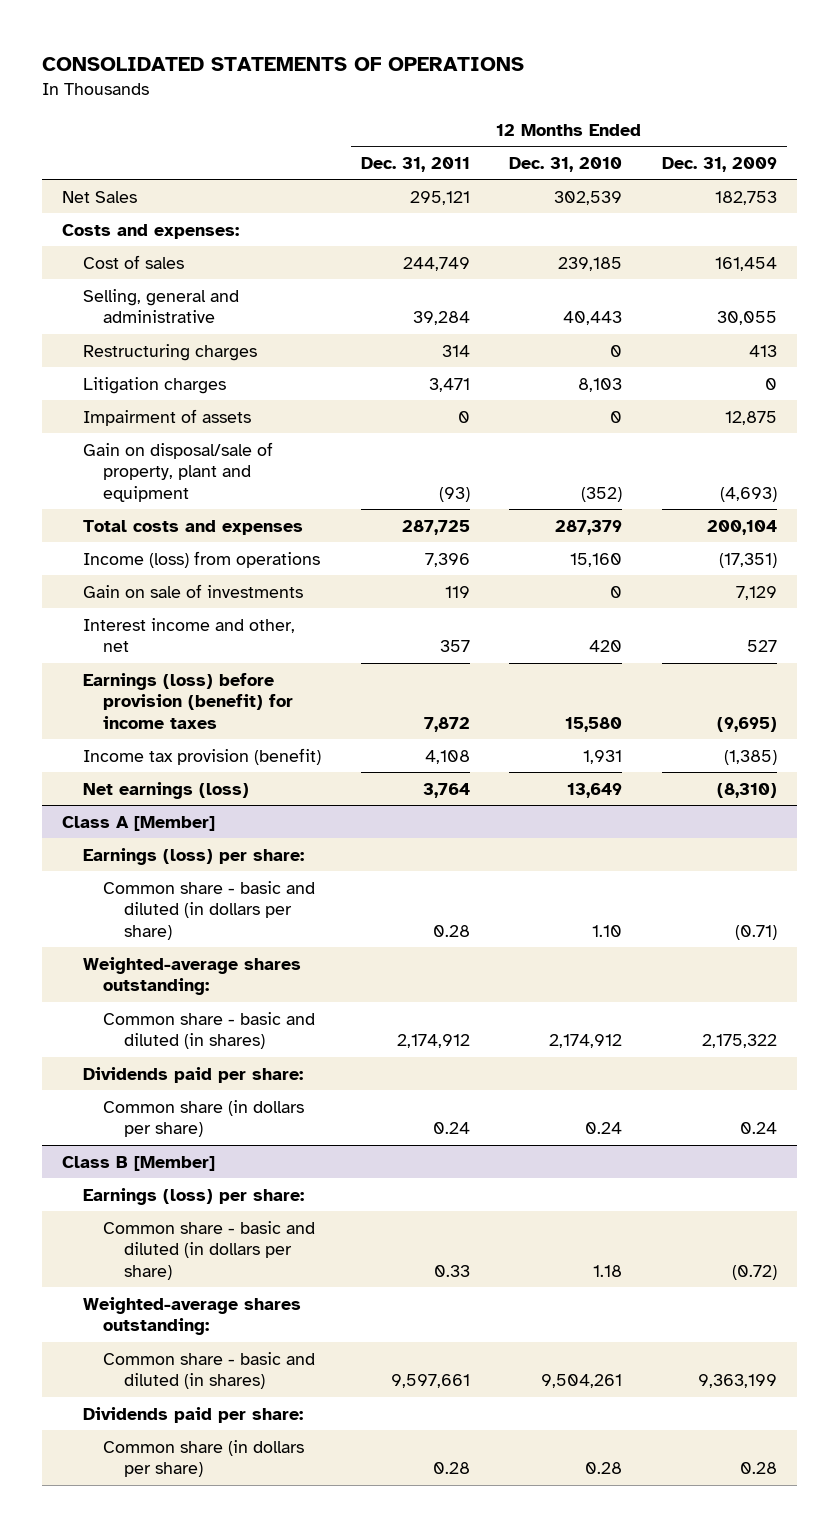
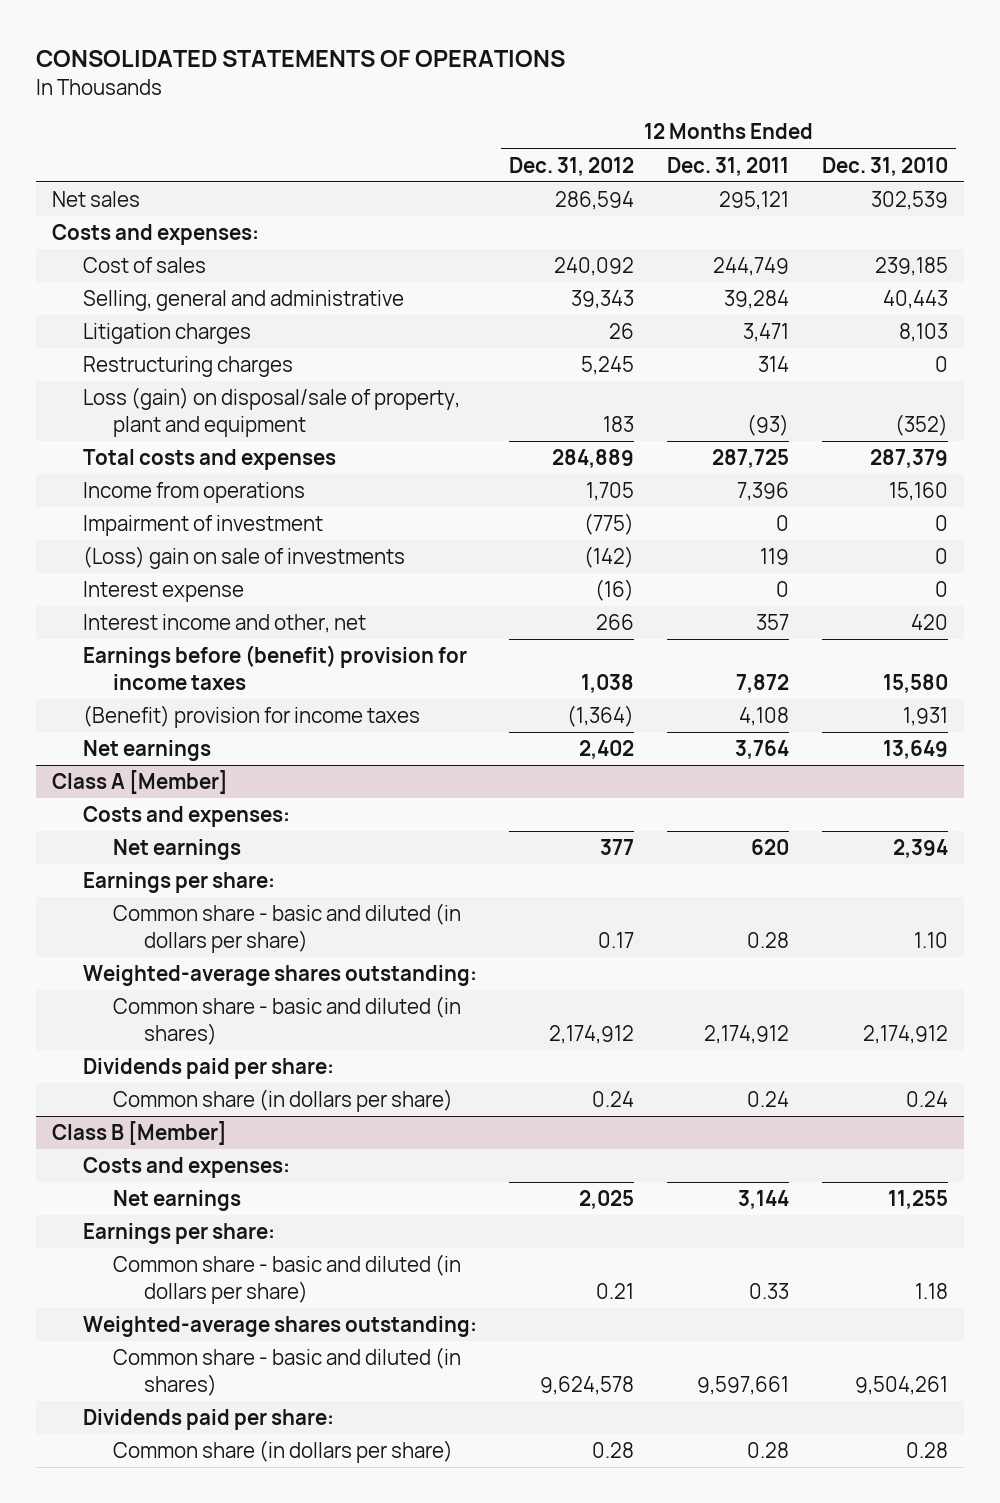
- | 12 Months Ended Dec. 31, 2011 | 12 Months Ended Dec. 31, 2010 | 12 Months Ended Dec. 31, 2009
+ | 12 Months Ended Dec. 31, 2012 | 12 Months Ended Dec. 31, 2011 | 12 Months Ended Dec. 31, 2010
- Net Sales | 295,121 | 302,539 | 182,753
+ Net sales | 286,594 | 295,121 | 302,539
- Impairment of assets | 0 | 0 | 12,875
- Gain on disposal/sale of property, plant and equipment | (93) | (352) | (4,693)
moved down: Restructuring charges | 5,245 | 314 | 0
+ Loss (gain) on disposal/sale of property, plant and equipment | 183 | (93) | (352)
- Income (loss) from operations | 7,396 | 15,160 | (17,351)
- Gain on sale of investments | 119 | 0 | 7,129
+ Income from operations | 1,705 | 7,396 | 15,160
+ Impairment of investment | (775) | 0 | 0
+ (Loss) gain on sale of investments | (142) | 119 | 0
+ Interest expense | (16) | 0 | 0
- Earnings (loss) before provision (benefit) for income taxes | 7,872 | 15,580 | (9,695)
- Income tax provision (benefit) | 4,108 | 1,931 | (1,385)
- Net earnings (loss) | 3,764 | 13,649 | (8,310)
+ Earnings before (benefit) provision for income taxes | 1,038 | 7,872 | 15,580
+ (Benefit) provision for income taxes | (1,364) | 4,108 | 1,931
+ Net earnings | 2,402 | 3,764 | 13,649
@ Class A [Member]
- Earnings (loss) per share:
+ Costs and expenses:
+ Net earnings | 377 | 620 | 2,394
+ Earnings per share:
@ Class B [Member]
- Earnings (loss) per share:
+ Costs and expenses:
+ Net earnings | 2,025 | 3,144 | 11,255
+ Earnings per share:

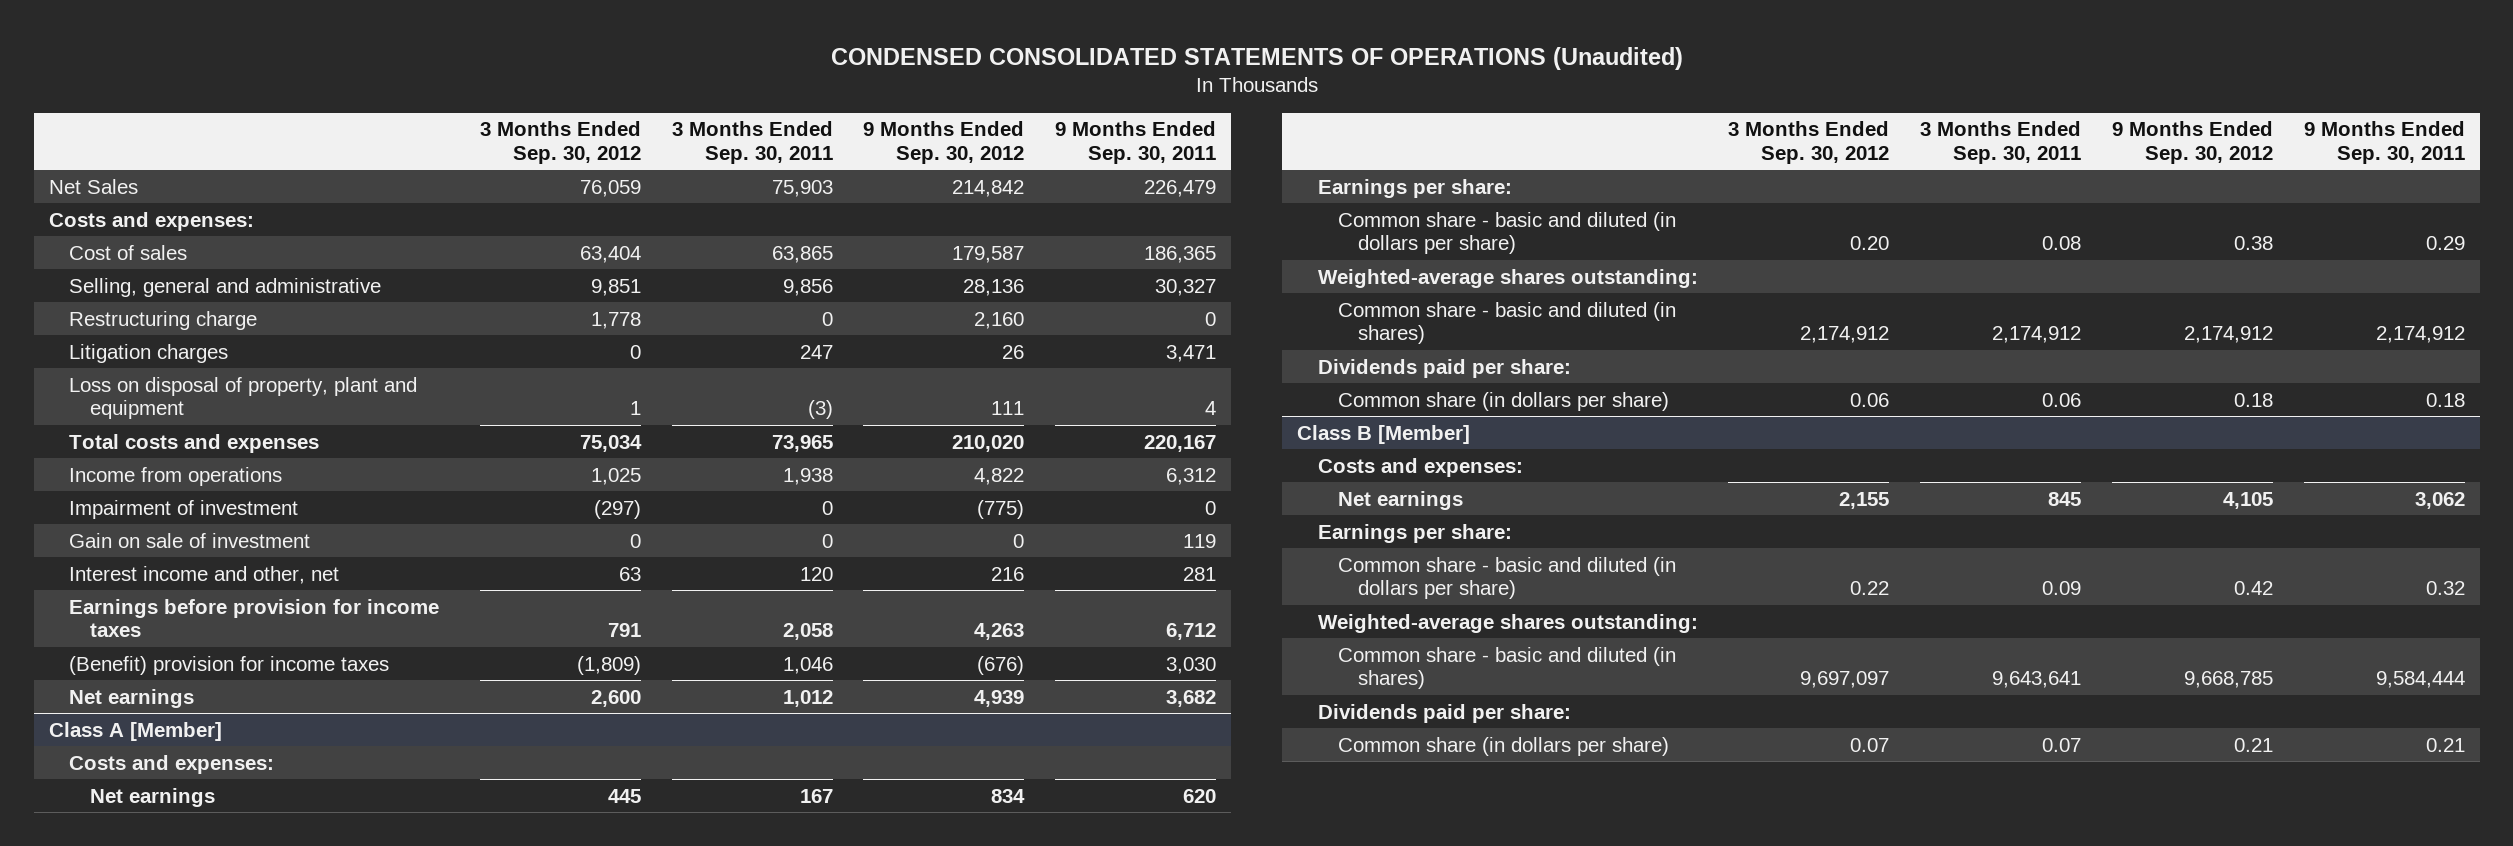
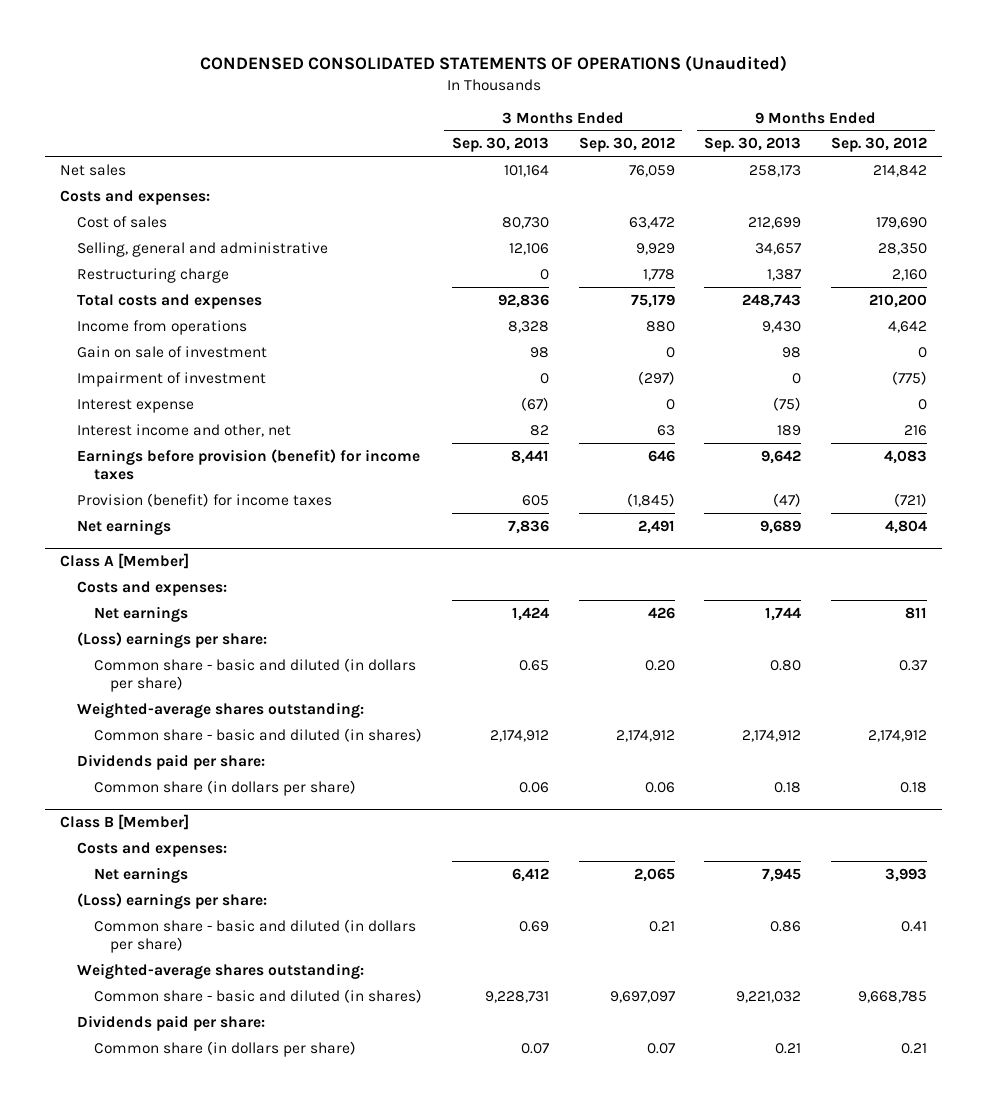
- | 3 Months Ended Sep. 30, 2012 | 3 Months Ended Sep. 30, 2011 | 9 Months Ended Sep. 30, 2012 | 9 Months Ended Sep. 30, 2011
+ | 3 Months Ended Sep. 30, 2013 | 3 Months Ended Sep. 30, 2012 | 9 Months Ended Sep. 30, 2013 | 9 Months Ended Sep. 30, 2012
- Net Sales | 76,059 | 75,903 | 214,842 | 226,479
+ Net sales | 101,164 | 76,059 | 258,173 | 214,842
- Cost of sales | 63,404 | 63,865 | 179,587 | 186,365
- Selling, general and administrative | 9,851 | 9,856 | 28,136 | 30,327
+ Cost of sales | 80,730 | 63,472 | 212,699 | 179,690
+ Selling, general and administrative | 12,106 | 9,929 | 34,657 | 28,350
- Litigation charges | 0 | 247 | 26 | 3,471
- Loss on disposal of property, plant and equipment | 1 | (3) | 111 | 4
- Total costs and expenses | 75,034 | 73,965 | 210,020 | 220,167
- Income from operations | 1,025 | 1,938 | 4,822 | 6,312
+ Total costs and expenses | 92,836 | 75,179 | 248,743 | 210,200
+ Income from operations | 8,328 | 880 | 9,430 | 4,642
moved down: Impairment of investment | 0 | (297) | 0 | (775)
+ Interest expense | (67) | 0 | (75) | 0
- Earnings before provision for income taxes | 791 | 2,058 | 4,263 | 6,712
- (Benefit) provision for income taxes | (1,809) | 1,046 | (676) | 3,030
- Net earnings | 2,600 | 1,012 | 4,939 | 3,682
+ Earnings before provision (benefit) for income taxes | 8,441 | 646 | 9,642 | 4,083
+ Provision (benefit) for income taxes | 605 | (1,845) | (47) | (721)
+ Net earnings | 7,836 | 2,491 | 9,689 | 4,804
@ Class A [Member]
- Net earnings | 445 | 167 | 834 | 620
- Earnings per share:
- Common share - basic and diluted (in dollars per share) | 0.20 | 0.08 | 0.38 | 0.29
+ Net earnings | 1,424 | 426 | 1,744 | 811
+ (Loss) earnings per share:
+ Common share - basic and diluted (in dollars per share) | 0.65 | 0.20 | 0.80 | 0.37
@ Class B [Member]
- Net earnings | 2,155 | 845 | 4,105 | 3,062
- Earnings per share:
- Common share - basic and diluted (in dollars per share) | 0.22 | 0.09 | 0.42 | 0.32
+ Net earnings | 6,412 | 2,065 | 7,945 | 3,993
+ (Loss) earnings per share:
+ Common share - basic and diluted (in dollars per share) | 0.69 | 0.21 | 0.86 | 0.41

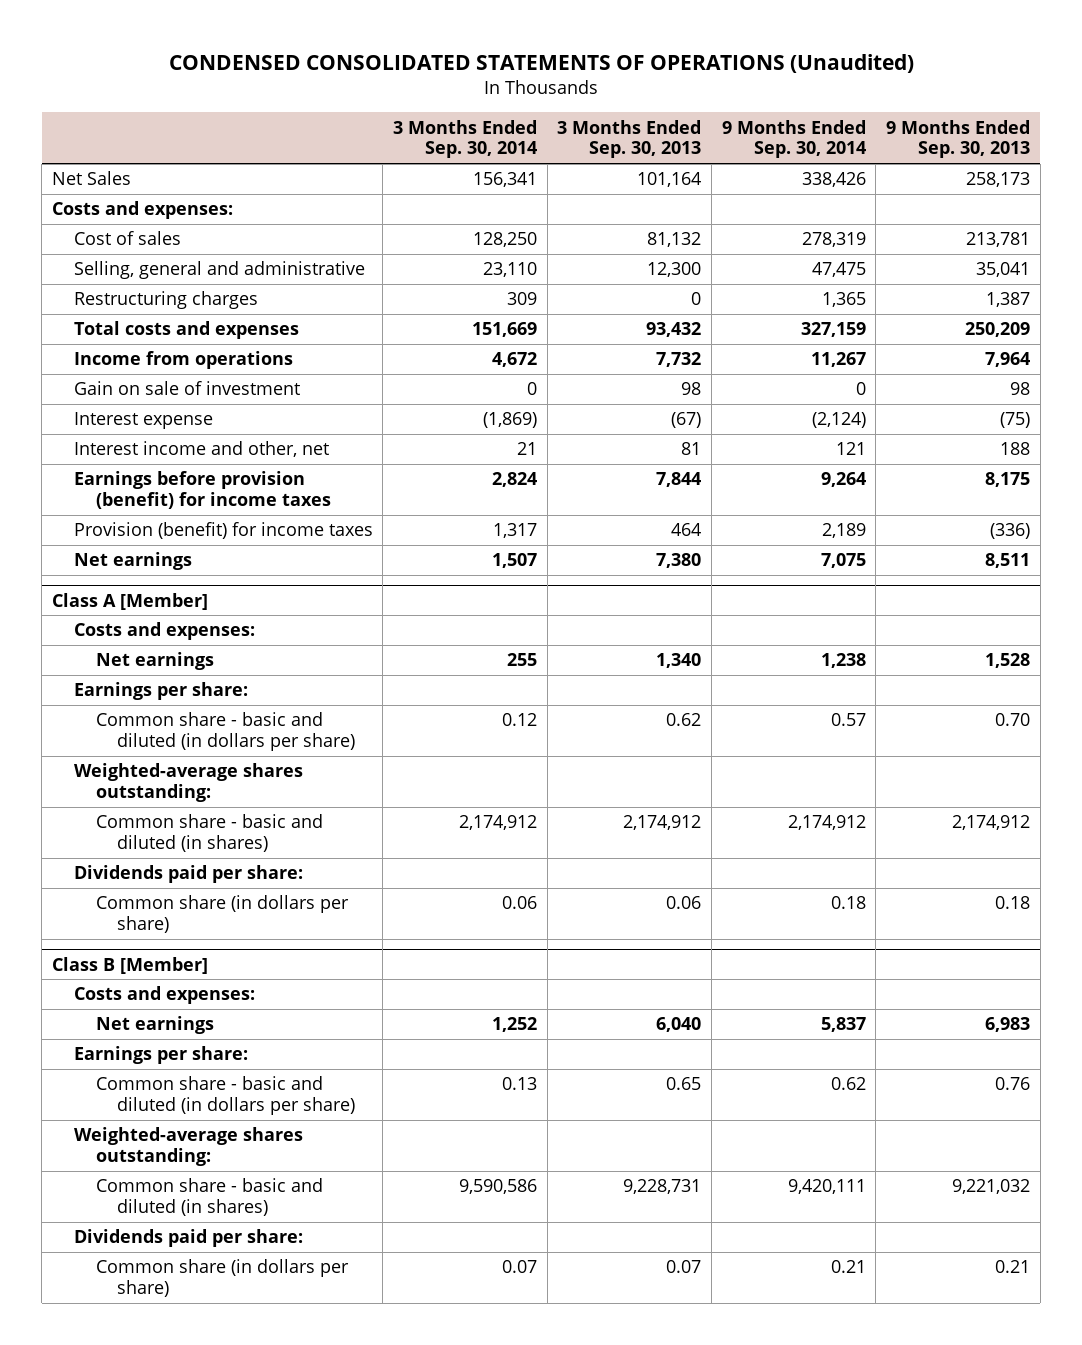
- | 3 Months Ended Sep. 30, 2013 | 3 Months Ended Sep. 30, 2012 | 9 Months Ended Sep. 30, 2013 | 9 Months Ended Sep. 30, 2012
+ | 3 Months Ended Sep. 30, 2014 | 3 Months Ended Sep. 30, 2013 | 9 Months Ended Sep. 30, 2014 | 9 Months Ended Sep. 30, 2013
- Net sales | 101,164 | 76,059 | 258,173 | 214,842
+ Net Sales | 156,341 | 101,164 | 338,426 | 258,173
- Cost of sales | 80,730 | 63,472 | 212,699 | 179,690
- Selling, general and administrative | 12,106 | 9,929 | 34,657 | 28,350
- Restructuring charge | 0 | 1,778 | 1,387 | 2,160
- Total costs and expenses | 92,836 | 75,179 | 248,743 | 210,200
- Income from operations | 8,328 | 880 | 9,430 | 4,642
+ Cost of sales | 128,250 | 81,132 | 278,319 | 213,781
+ Selling, general and administrative | 23,110 | 12,300 | 47,475 | 35,041
+ Restructuring charges | 309 | 0 | 1,365 | 1,387
+ Total costs and expenses | 151,669 | 93,432 | 327,159 | 250,209
+ Income from operations | 4,672 | 7,732 | 11,267 | 7,964
- Impairment of investment | 0 | (297) | 0 | (775)
- Interest income and other, net | 82 | 63 | 189 | 216
- Earnings before provision (benefit) for income taxes | 8,441 | 646 | 9,642 | 4,083
- Provision (benefit) for income taxes | 605 | (1,845) | (47) | (721)
- Net earnings | 7,836 | 2,491 | 9,689 | 4,804
+ Interest income and other, net | 21 | 81 | 121 | 188
+ Earnings before provision (benefit) for income taxes | 2,824 | 7,844 | 9,264 | 8,175
+ Provision (benefit) for income taxes | 1,317 | 464 | 2,189 | (336)
+ Net earnings | 1,507 | 7,380 | 7,075 | 8,511
@ Class A [Member]
- Net earnings | 1,424 | 426 | 1,744 | 811
- (Loss) earnings per share:
- Common share - basic and diluted (in dollars per share) | 0.65 | 0.20 | 0.80 | 0.37
+ Net earnings | 255 | 1,340 | 1,238 | 1,528
+ Earnings per share:
+ Common share - basic and diluted (in dollars per share) | 0.12 | 0.62 | 0.57 | 0.70
@ Class B [Member]
- Net earnings | 6,412 | 2,065 | 7,945 | 3,993
- (Loss) earnings per share:
- Common share - basic and diluted (in dollars per share) | 0.69 | 0.21 | 0.86 | 0.41
+ Net earnings | 1,252 | 6,040 | 5,837 | 6,983
+ Earnings per share:
+ Common share - basic and diluted (in dollars per share) | 0.13 | 0.65 | 0.62 | 0.76

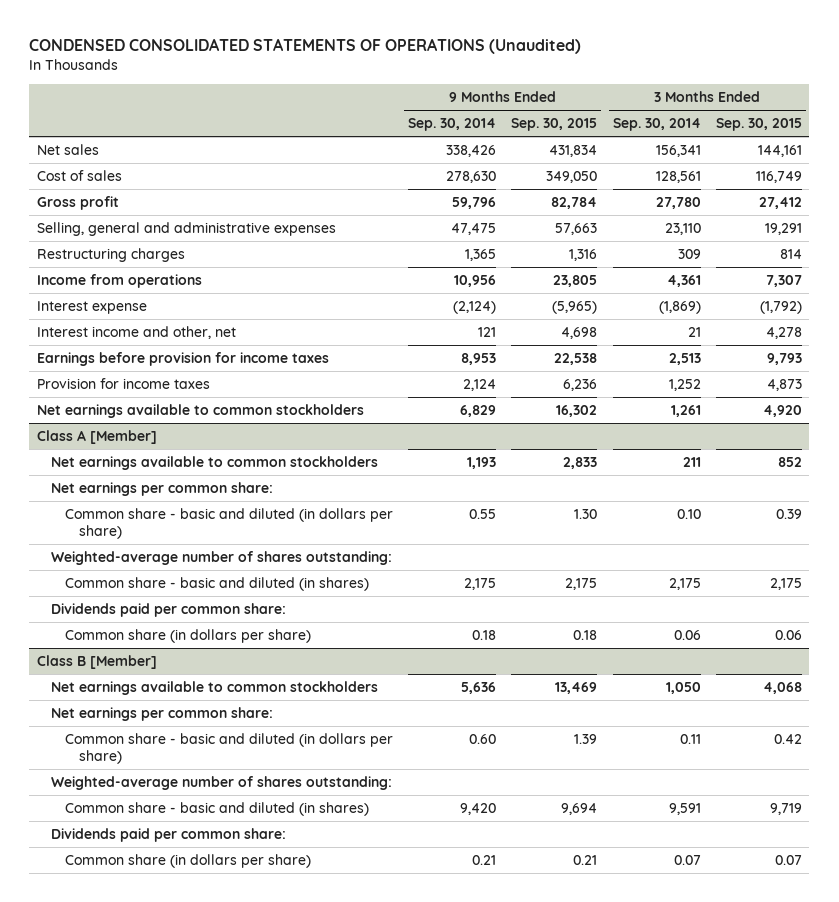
- | 3 Months Ended Sep. 30, 2014 | 3 Months Ended Sep. 30, 2013 | 9 Months Ended Sep. 30, 2014 | 9 Months Ended Sep. 30, 2013
+ | 9 Months Ended Sep. 30, 2014 | 9 Months Ended Sep. 30, 2015 | 3 Months Ended Sep. 30, 2014 | 3 Months Ended Sep. 30, 2015
- Net Sales | 156,341 | 101,164 | 338,426 | 258,173
- Costs and expenses:
- Cost of sales | 128,250 | 81,132 | 278,319 | 213,781
- Selling, general and administrative | 23,110 | 12,300 | 47,475 | 35,041
+ Net sales | 338,426 | 431,834 | 156,341 | 144,161
+ Cost of sales | 278,630 | 349,050 | 128,561 | 116,749
+ Gross profit | 59,796 | 82,784 | 27,780 | 27,412
+ Selling, general and administrative expenses | 47,475 | 57,663 | 23,110 | 19,291
- Total costs and expenses | 151,669 | 93,432 | 327,159 | 250,209
- Income from operations | 4,672 | 7,732 | 11,267 | 7,964
- Gain on sale of investment | 0 | 98 | 0 | 98
+ Income from operations | 10,956 | 23,805 | 4,361 | 7,307
- Earnings before provision (benefit) for income taxes | 2,824 | 7,844 | 9,264 | 8,175
- Provision (benefit) for income taxes | 1,317 | 464 | 2,189 | (336)
- Net earnings | 1,507 | 7,380 | 7,075 | 8,511
+ Earnings before provision for income taxes | 8,953 | 22,538 | 2,513 | 9,793
+ Provision for income taxes | 2,124 | 6,236 | 1,252 | 4,873
+ Net earnings available to common stockholders | 6,829 | 16,302 | 1,261 | 4,920
@ Class A [Member]
- Costs and expenses:
- Net earnings | 255 | 1,340 | 1,238 | 1,528
- Earnings per share:
- Common share - basic and diluted (in dollars per share) | 0.12 | 0.62 | 0.57 | 0.70
- Weighted-average shares outstanding:
- Common share - basic and diluted (in shares) | 2,174,912 | 2,174,912 | 2,174,912 | 2,174,912
- Dividends paid per share:
+ Net earnings available to common stockholders | 1,193 | 2,833 | 211 | 852
+ Net earnings per common share:
+ Common share - basic and diluted (in dollars per share) | 0.55 | 1.30 | 0.10 | 0.39
+ Weighted-average number of shares outstanding:
+ Common share - basic and diluted (in shares) | 2,175 | 2,175 | 2,175 | 2,175
+ Dividends paid per common share:
@ Class B [Member]
- Costs and expenses:
- Net earnings | 1,252 | 6,040 | 5,837 | 6,983
- Earnings per share:
- Common share - basic and diluted (in dollars per share) | 0.13 | 0.65 | 0.62 | 0.76
- Weighted-average shares outstanding:
- Common share - basic and diluted (in shares) | 9,590,586 | 9,228,731 | 9,420,111 | 9,221,032
- Dividends paid per share:
+ Net earnings available to common stockholders | 5,636 | 13,469 | 1,050 | 4,068
+ Net earnings per common share:
+ Common share - basic and diluted (in dollars per share) | 0.60 | 1.39 | 0.11 | 0.42
+ Weighted-average number of shares outstanding:
+ Common share - basic and diluted (in shares) | 9,420 | 9,694 | 9,591 | 9,719
+ Dividends paid per common share:

